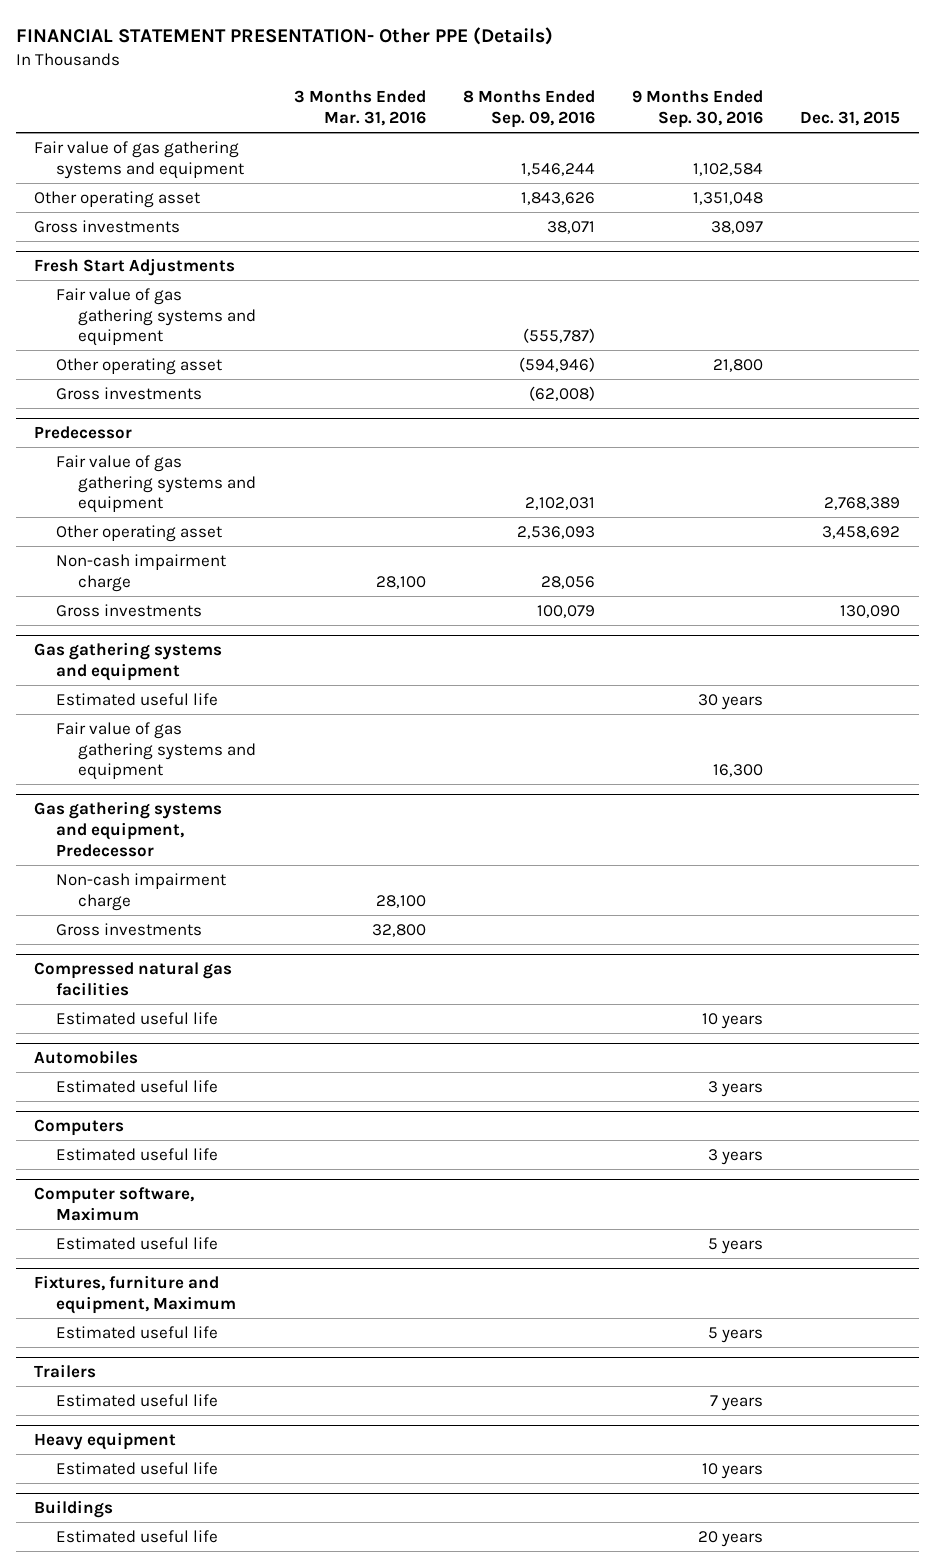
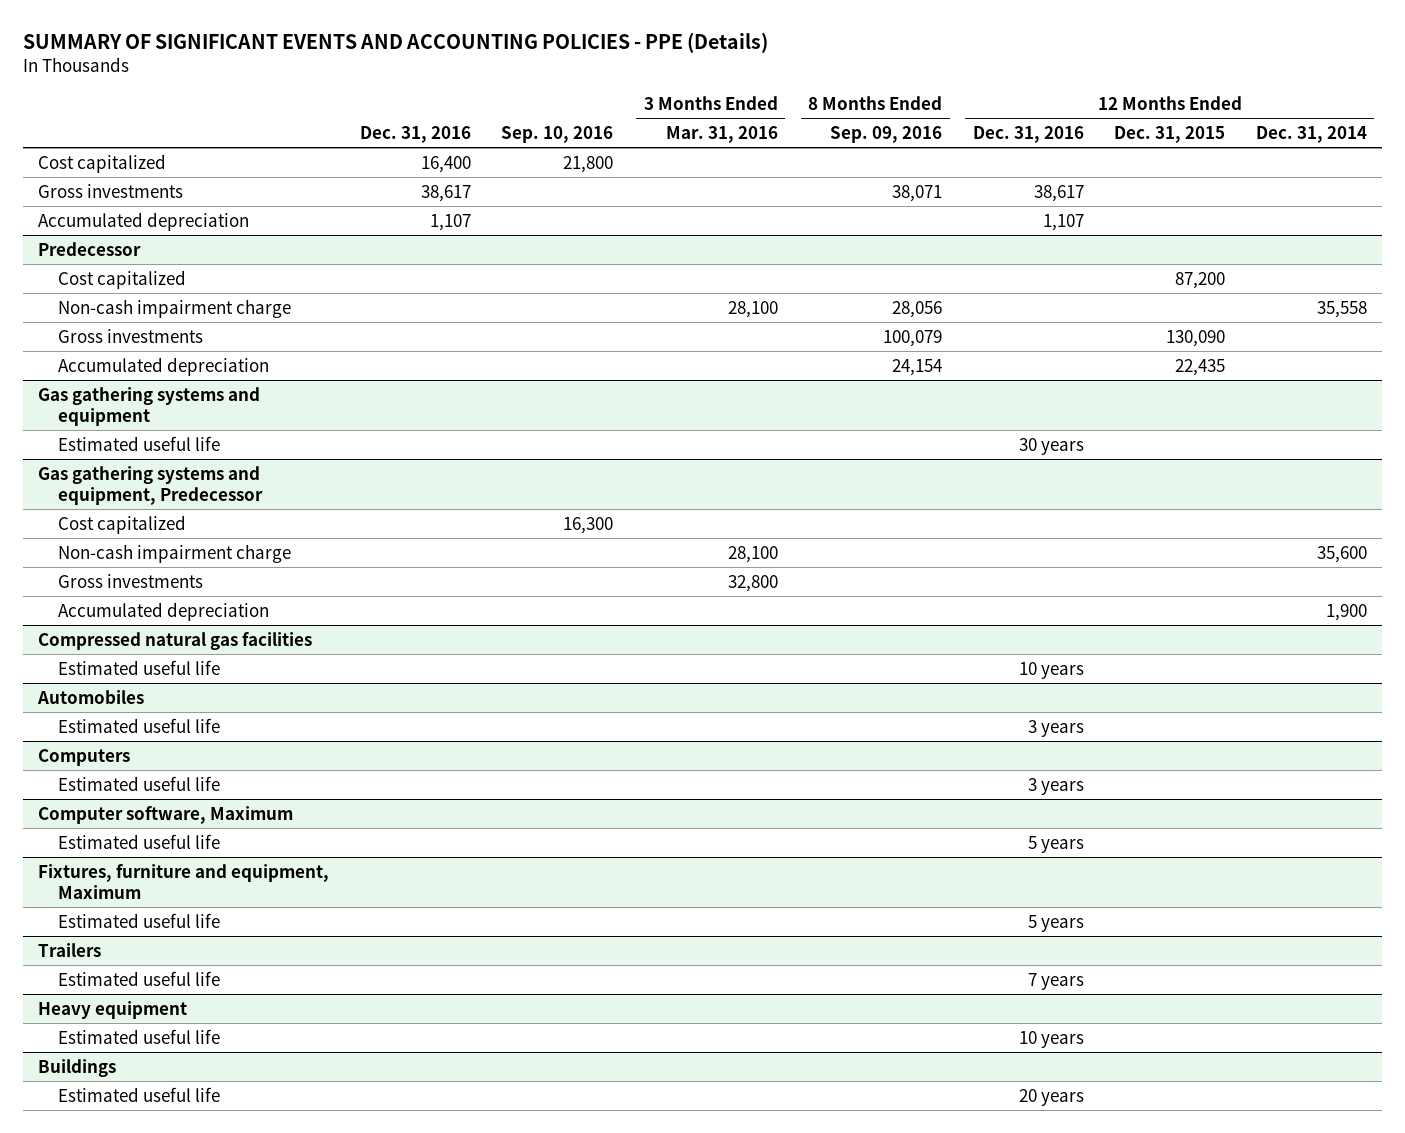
- FINANCIAL STATEMENT PRESENTATION- Other PPE (Details)
+ SUMMARY OF SIGNIFICANT EVENTS AND ACCOUNTING POLICIES - PPE (Details)
- | 3 Months Ended Mar. 31, 2016 | 8 Months Ended Sep. 09, 2016 | 9 Months Ended Sep. 30, 2016 | Dec. 31, 2015
+ | Dec. 31, 2016 | Sep. 10, 2016 | 3 Months Ended Mar. 31, 2016 | 8 Months Ended Sep. 09, 2016 | 12 Months Ended Dec. 31, 2016 | 12 Months Ended Dec. 31, 2015 | 12 Months Ended Dec. 31, 2014
- Fair value of gas gathering systems and equipment | | 1,546,244 | 1,102,584 |
- Other operating asset | | 1,843,626 | 1,351,048 |
+ Cost capitalized | 16,400 | 21,800 | | | | |
- Fresh Start Adjustments
- Fair value of gas gathering systems and equipment | | (555,787) | |
- Other operating asset | | (594,946) | 21,800 |
- Gross investments | | (62,008) | |
+ Accumulated depreciation | 1,107 | | | | 1,107 | |
@ Predecessor
- Fair value of gas gathering systems and equipment | | 2,102,031 | | 2,768,389
- Other operating asset | | 2,536,093 | | 3,458,692
+ Cost capitalized | | | | | | 87,200 |
+ Accumulated depreciation | | | | 24,154 | | 22,435 |
@ Gas gathering systems and equipment
- Fair value of gas gathering systems and equipment | | | 16,300 |
@ Gas gathering systems and equipment, Predecessor
+ Cost capitalized | | 16,300 | | | | |
+ Accumulated depreciation | | | | | | | 1,900

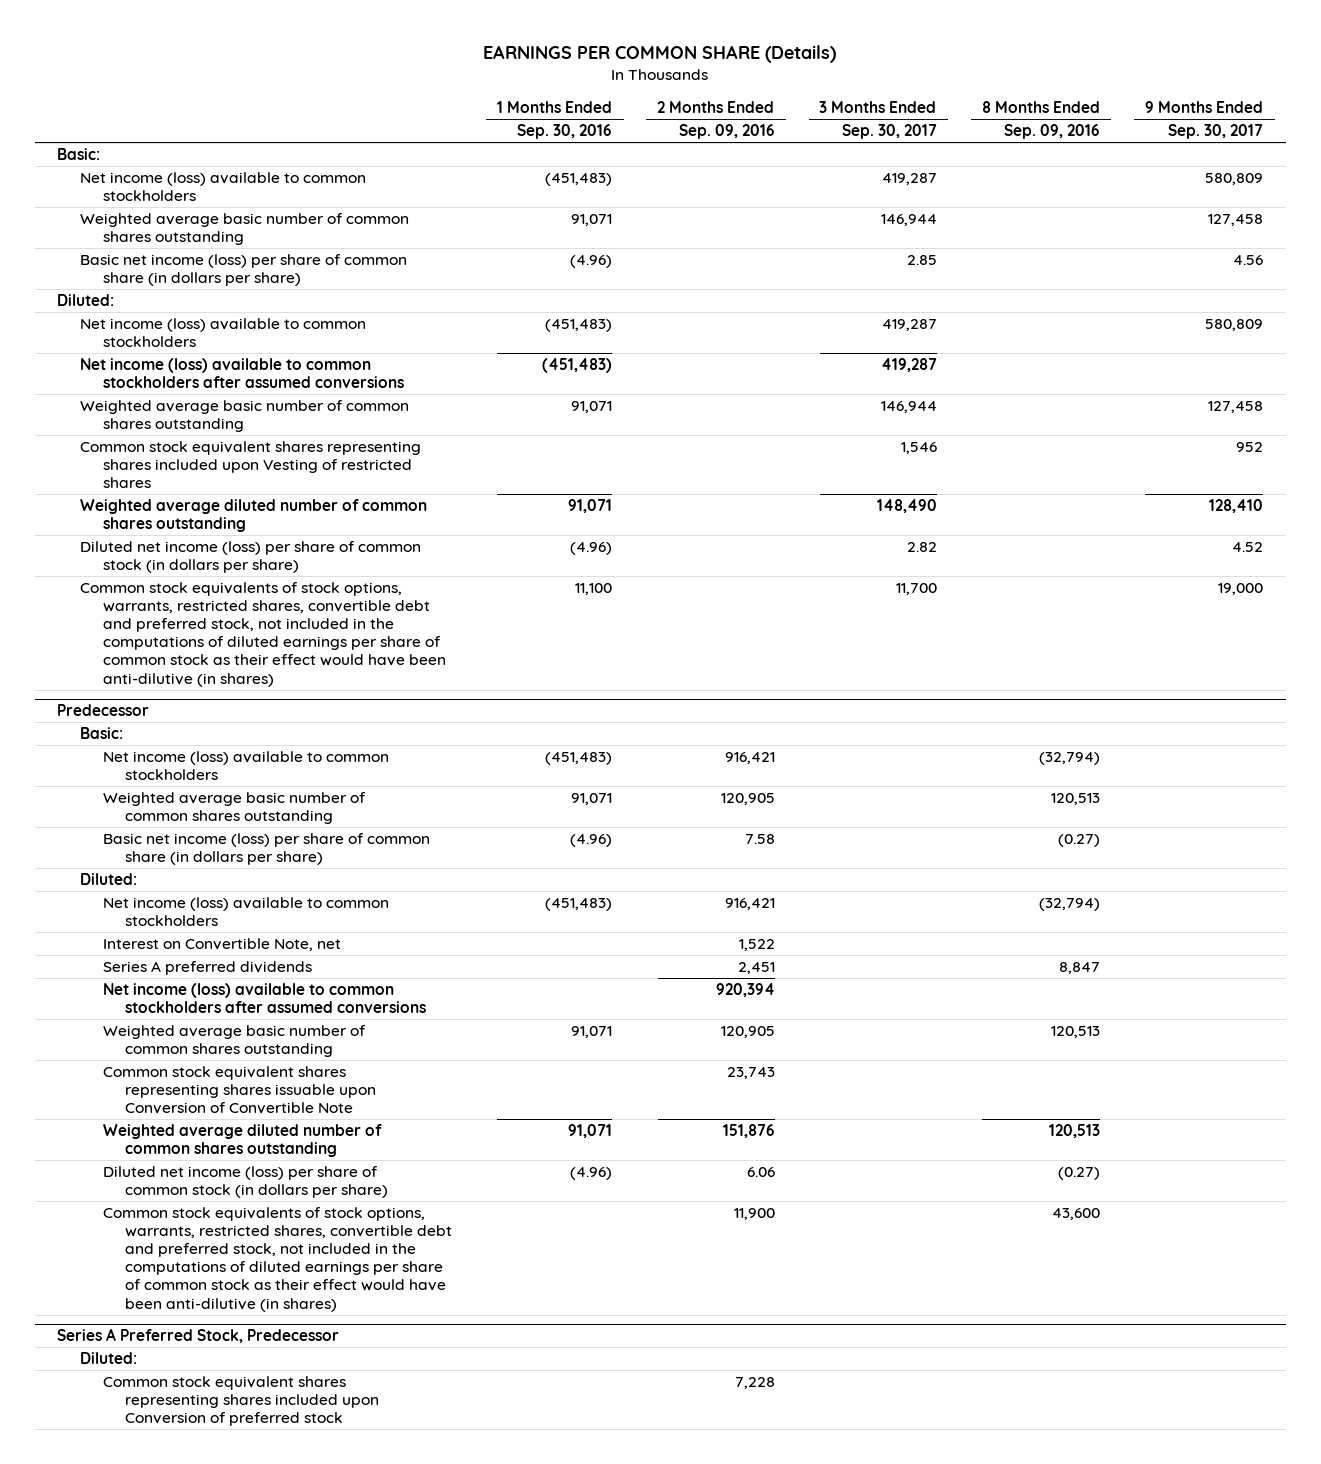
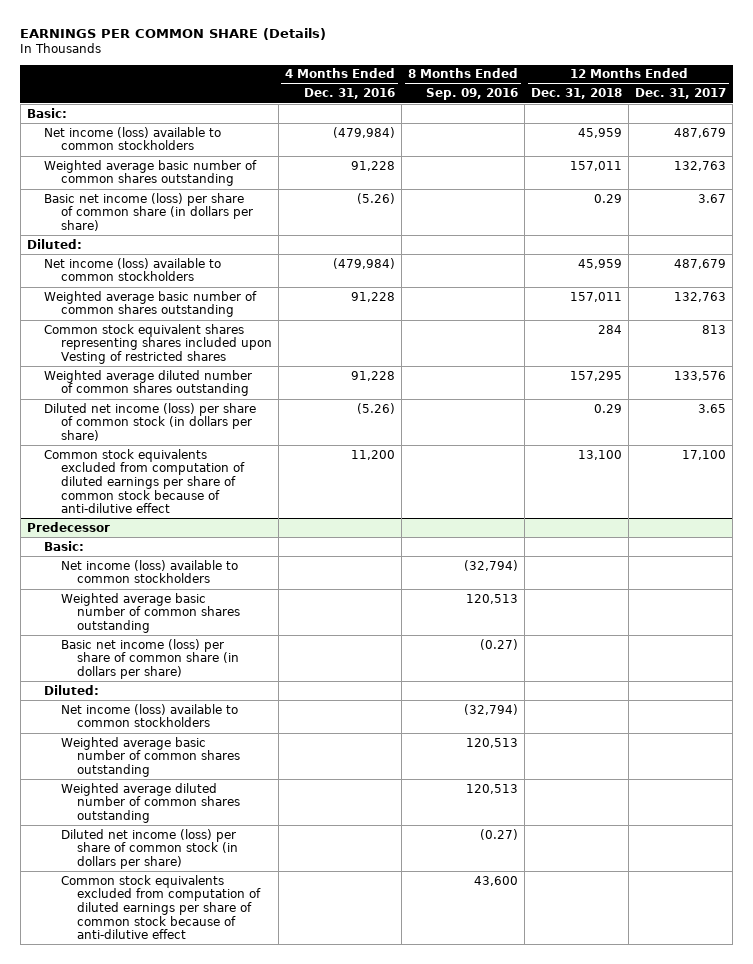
- | 1 Months Ended Sep. 30, 2016 | 2 Months Ended Sep. 09, 2016 | 3 Months Ended Sep. 30, 2017 | 8 Months Ended Sep. 09, 2016 | 9 Months Ended Sep. 30, 2017
+ | 4 Months Ended Dec. 31, 2016 | 8 Months Ended Sep. 09, 2016 | 12 Months Ended Dec. 31, 2018 | 12 Months Ended Dec. 31, 2017
- Net income (loss) available to common stockholders after assumed conversions | (451,483) | | 419,287 | |
- Common stock equivalents of stock options, warrants, restricted shares, convertible debt and preferred stock, not included in the computations of diluted earnings per share of common stock as their effect would have been anti-dilutive (in shares) | 11,100 | | 11,700 | | 19,000
+ Common stock equivalents excluded from computation of diluted earnings per share of common stock because of anti-dilutive effect | 11,200 | | 13,100 | 17,100
@ Predecessor
- Interest on Convertible Note, net | | 1,522 | | |
- Series A preferred dividends | | 2,451 | | 8,847 |
- Net income (loss) available to common stockholders after assumed conversions | | 920,394 | | |
- Common stock equivalent shares representing shares issuable upon Conversion of Convertible Note | | 23,743 | | |
- Common stock equivalents of stock options, warrants, restricted shares, convertible debt and preferred stock, not included in the computations of diluted earnings per share of common stock as their effect would have been anti-dilutive (in shares) | | 11,900 | | 43,600 |
- Series A Preferred Stock, Predecessor
- Diluted:
- Common stock equivalent shares representing shares included upon Conversion of preferred stock | | 7,228 | | |
@ Predecessor
+ Common stock equivalents excluded from computation of diluted earnings per share of common stock because of anti-dilutive effect | | 43,600 | |

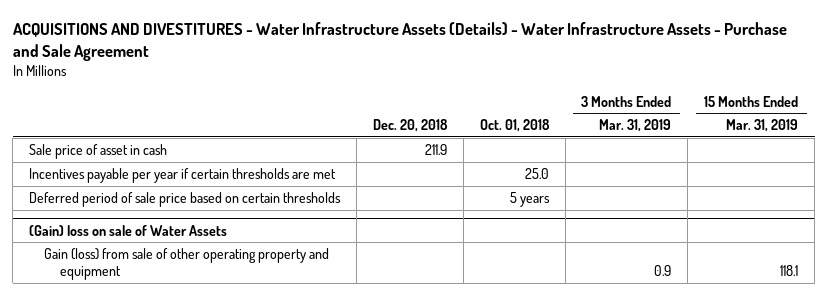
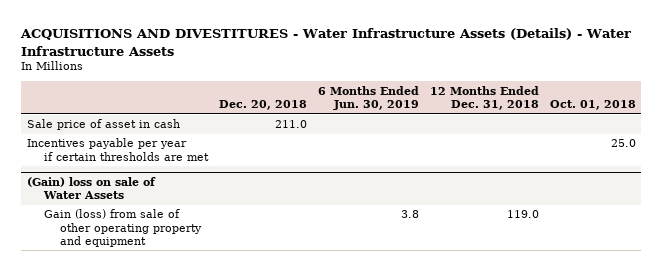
- ACQUISITIONS AND DIVESTITURES - Water Infrastructure Assets (Details) - Water Infrastructure Assets - Purchase and Sale Agreement
+ ACQUISITIONS AND DIVESTITURES - Water Infrastructure Assets (Details) - Water Infrastructure Assets
- | Dec. 20, 2018 | Oct. 01, 2018 | 3 Months Ended Mar. 31, 2019 | 15 Months Ended Mar. 31, 2019
+ | Dec. 20, 2018 | 6 Months Ended Jun. 30, 2019 | 12 Months Ended Dec. 31, 2018 | Oct. 01, 2018
- Sale price of asset in cash | 211.9 | | |
+ Sale price of asset in cash | 211.0 | | |
- Deferred period of sale price based on certain thresholds | | 5 years | |

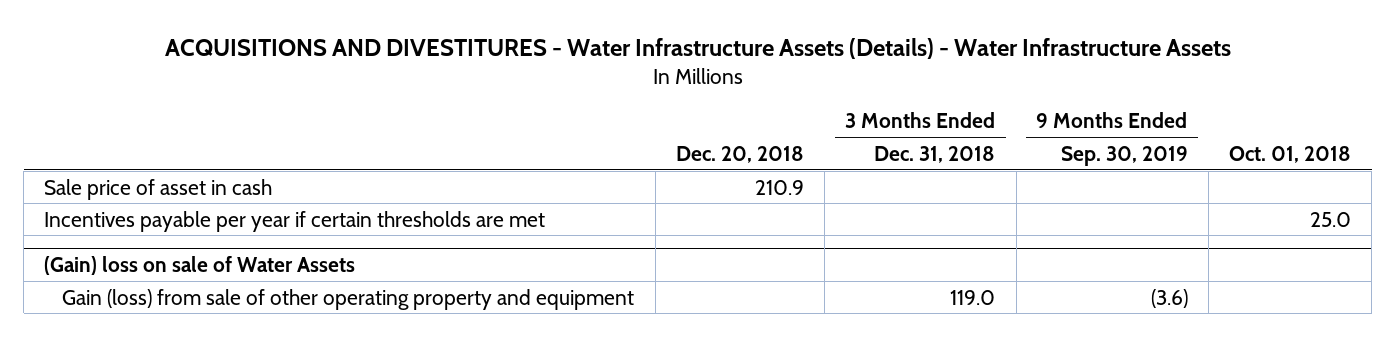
- | Dec. 20, 2018 | 6 Months Ended Jun. 30, 2019 | 12 Months Ended Dec. 31, 2018 | Oct. 01, 2018
+ | Dec. 20, 2018 | 3 Months Ended Dec. 31, 2018 | 9 Months Ended Sep. 30, 2019 | Oct. 01, 2018
- Sale price of asset in cash | 211.0 | | |
+ Sale price of asset in cash | 210.9 | | |

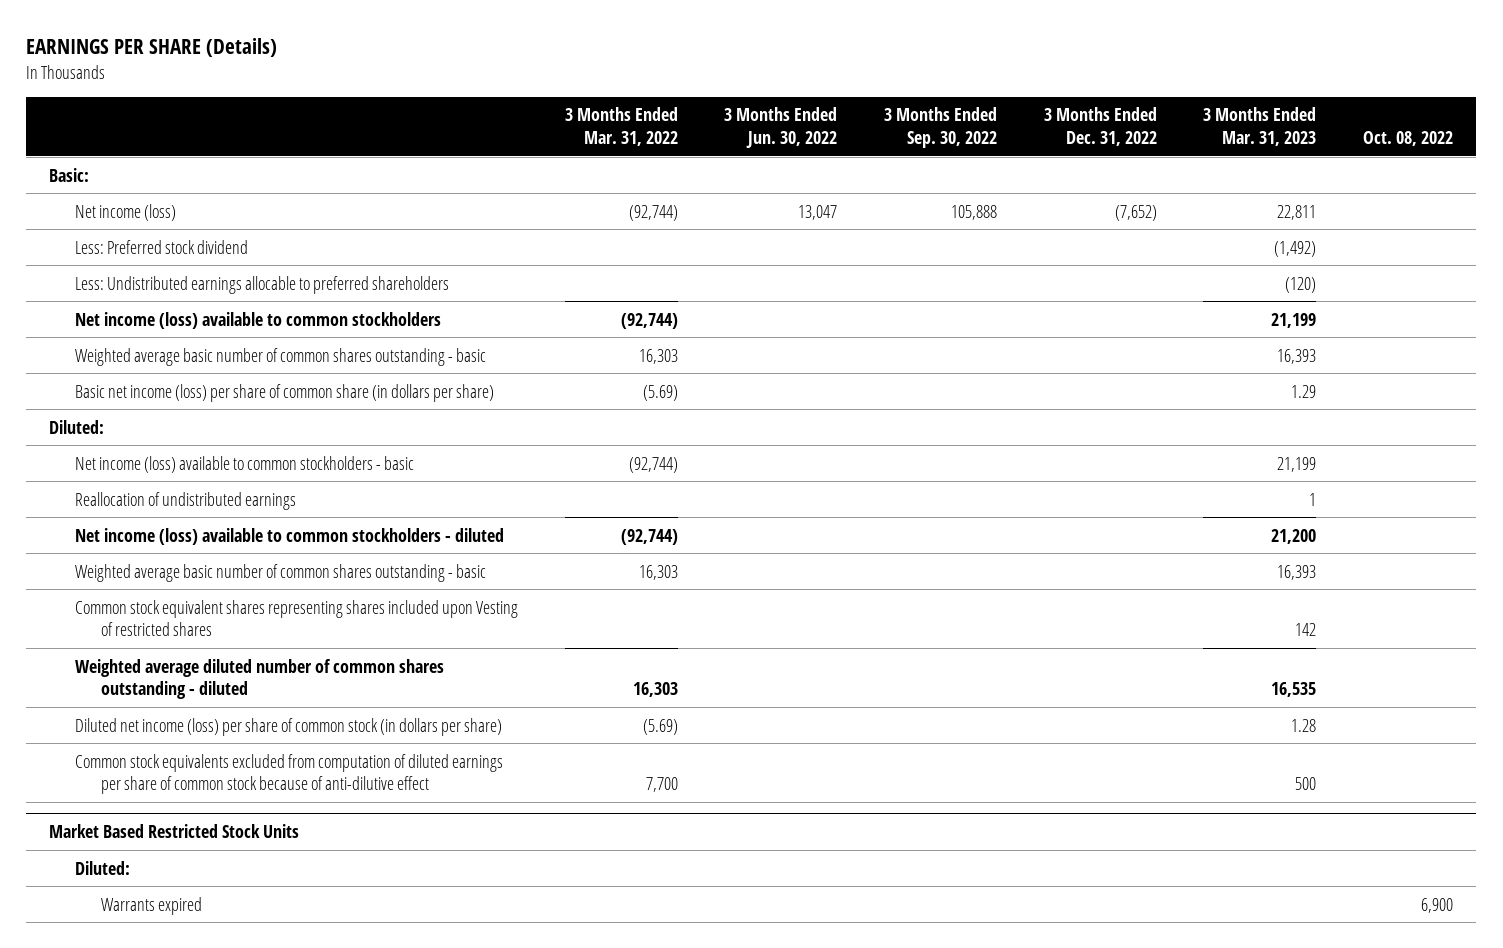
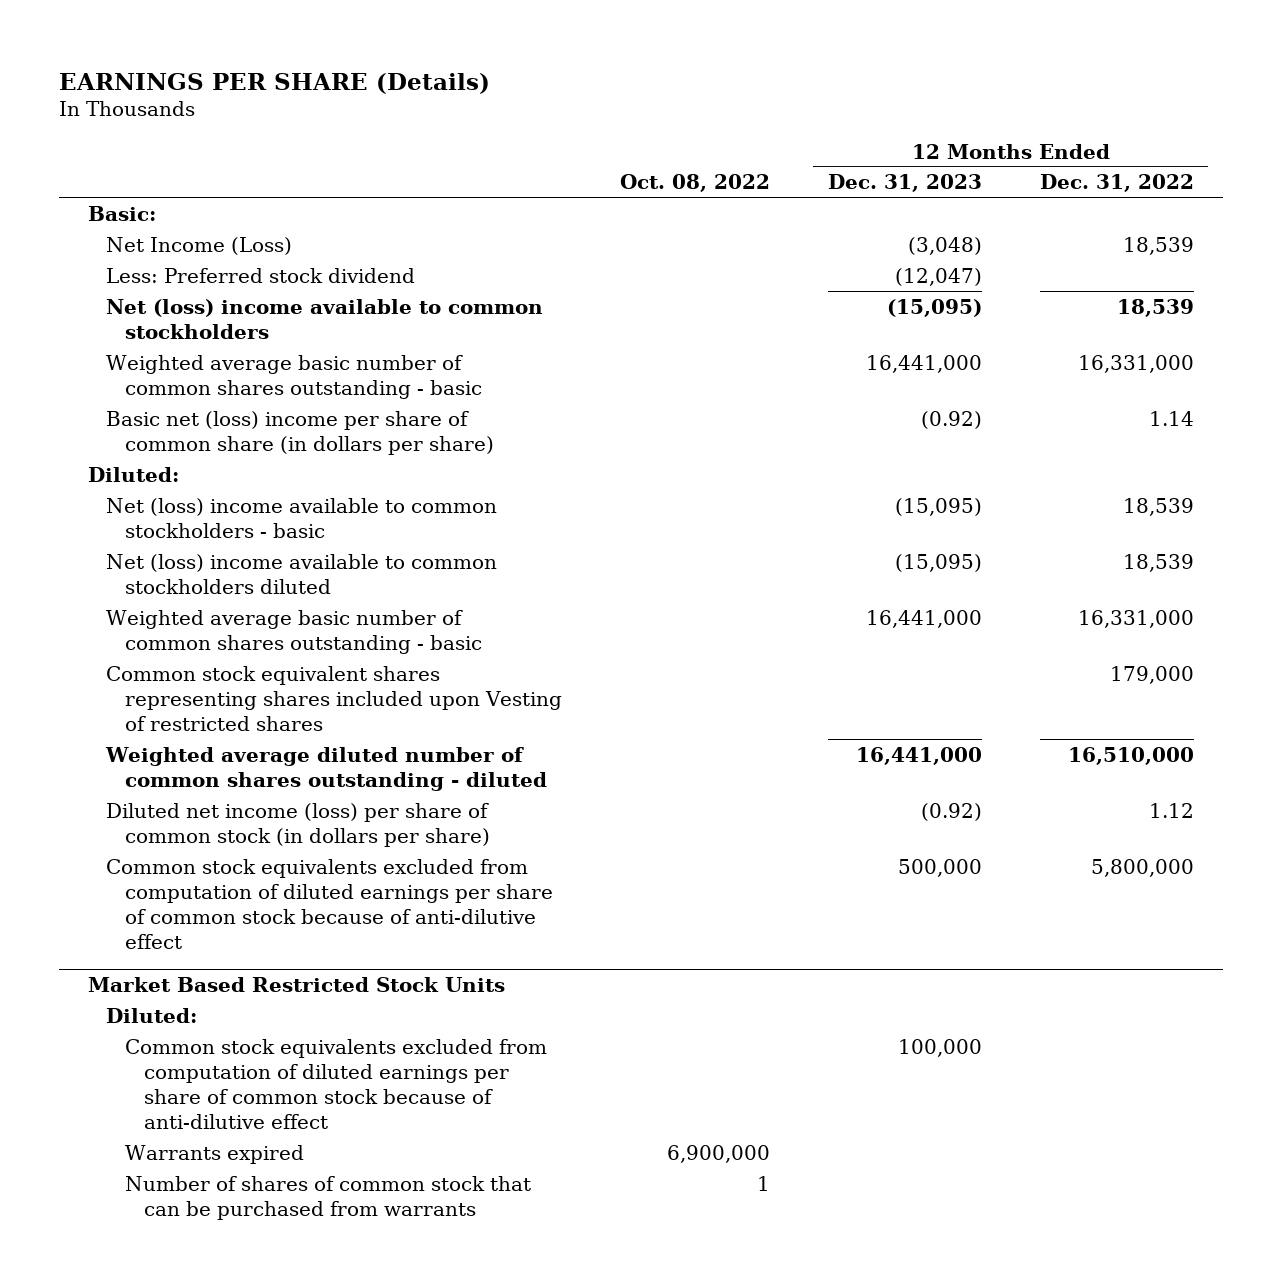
- | 3 Months Ended Mar. 31, 2022 | 3 Months Ended Jun. 30, 2022 | 3 Months Ended Sep. 30, 2022 | 3 Months Ended Dec. 31, 2022 | 3 Months Ended Mar. 31, 2023 | Oct. 08, 2022
+ | Oct. 08, 2022 | 12 Months Ended Dec. 31, 2023 | 12 Months Ended Dec. 31, 2022
- Net income (loss) | (92,744) | 13,047 | 105,888 | (7,652) | 22,811 |
+ Net Income (Loss) | | (3,048) | 18,539
- Less: Undistributed earnings allocable to preferred shareholders | | | | | (120) |
- Net income (loss) available to common stockholders | (92,744) | | | | 21,199 |
+ Net (loss) income available to common stockholders | | (15,095) | 18,539
- Basic net income (loss) per share of common share (in dollars per share) | (5.69) | | | | 1.29 |
+ Basic net (loss) income per share of common share (in dollars per share) | | (0.92) | 1.14
- Net income (loss) available to common stockholders - basic | (92,744) | | | | 21,199 |
- Reallocation of undistributed earnings | | | | | 1 |
- Net income (loss) available to common stockholders - diluted | (92,744) | | | | 21,200 |
+ Net (loss) income available to common stockholders - basic | | (15,095) | 18,539
+ Net (loss) income available to common stockholders diluted | | (15,095) | 18,539
@ Market Based Restricted Stock Units
- Warrants expired | | | | | | 6,900
+ Common stock equivalents excluded from computation of diluted earnings per share of common stock because of anti-dilutive effect | | 100,000 |
+ Warrants expired | 6,900,000 | |
+ Number of shares of common stock that can be purchased from warrants | 1 | |

